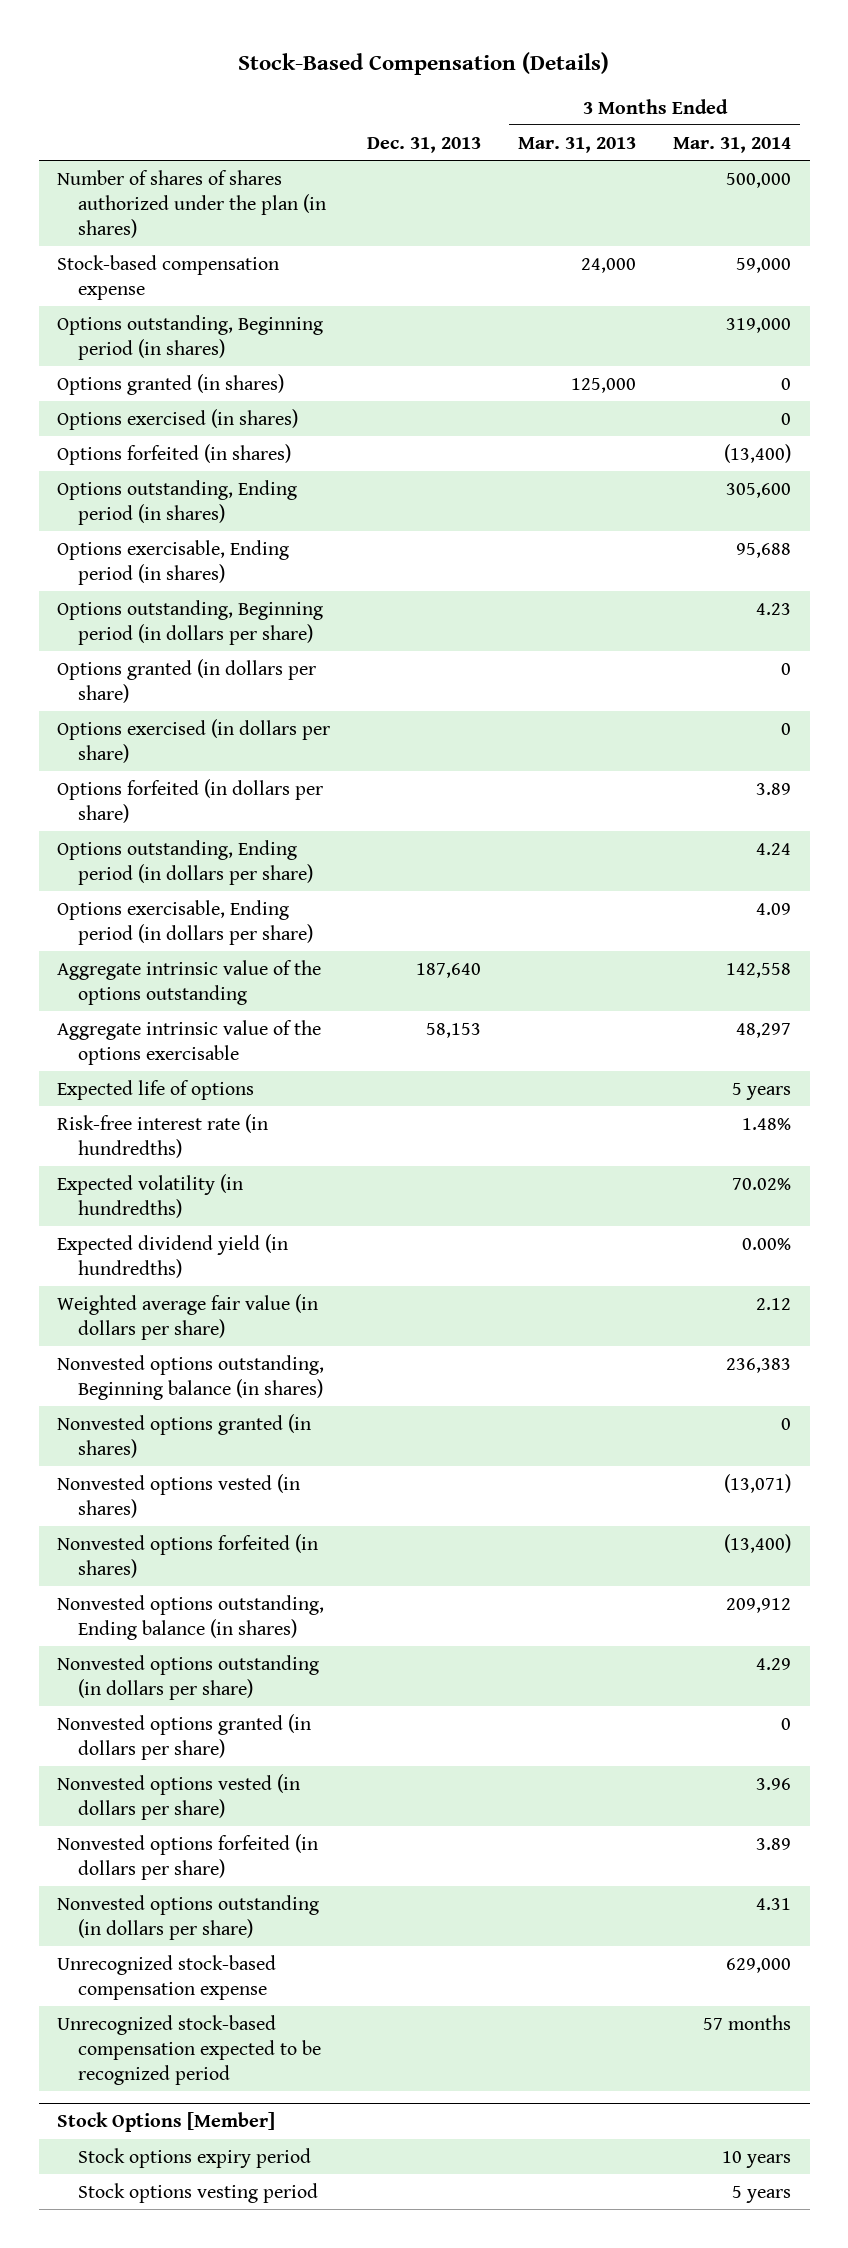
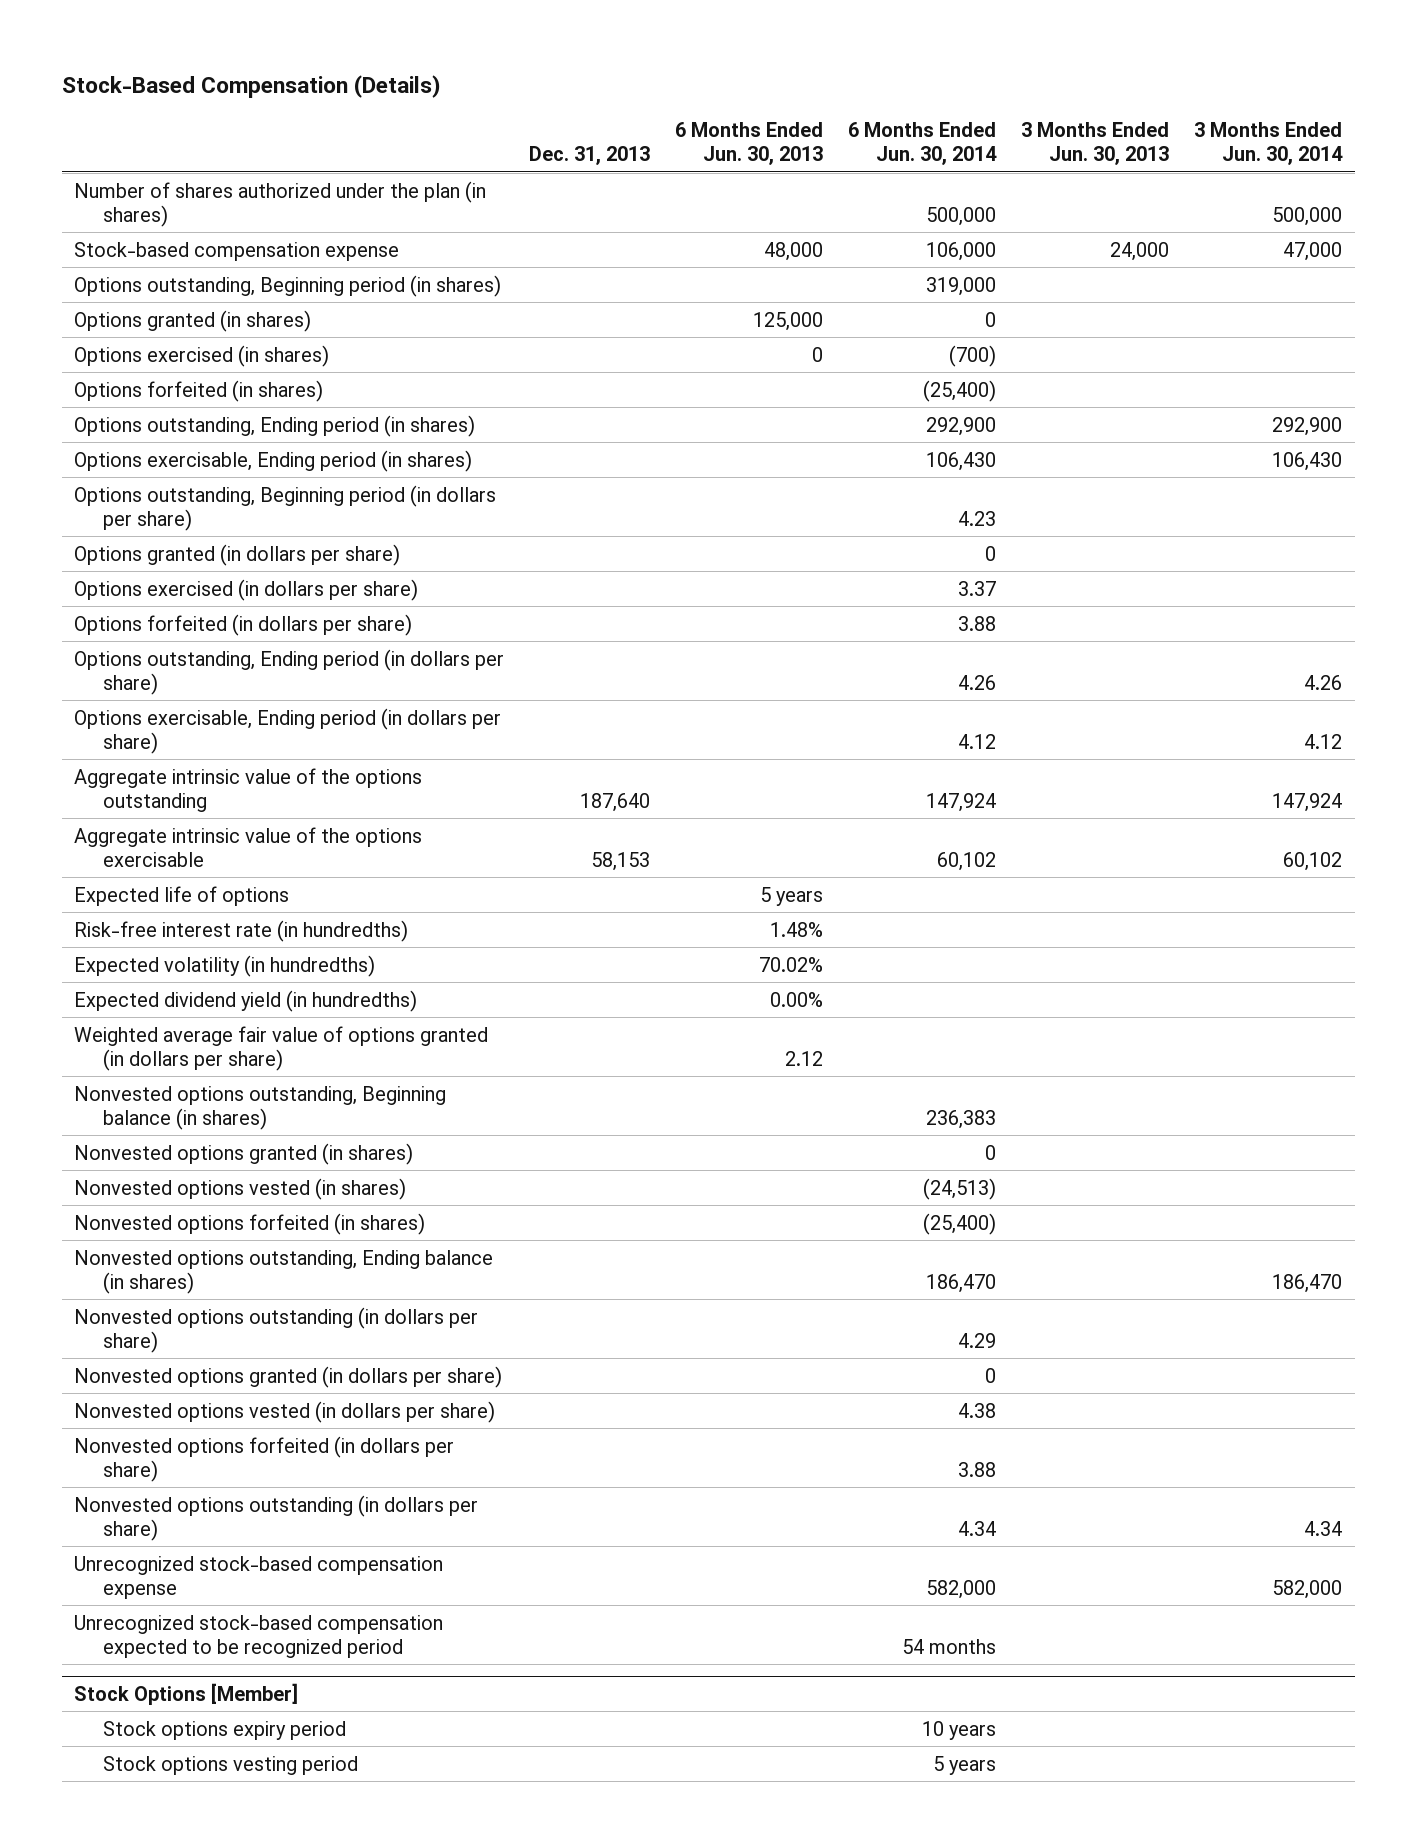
- | Dec. 31, 2013 | 3 Months Ended Mar. 31, 2013 | 3 Months Ended Mar. 31, 2014
+ | Dec. 31, 2013 | 6 Months Ended Jun. 30, 2013 | 6 Months Ended Jun. 30, 2014 | 3 Months Ended Jun. 30, 2013 | 3 Months Ended Jun. 30, 2014
- Number of shares of shares authorized under the plan (in shares) | | | 500,000
+ Number of shares authorized under the plan (in shares) | | | 500,000 | | 500,000
- Weighted average fair value (in dollars per share) | | | 2.12
+ Weighted average fair value of options granted (in dollars per share) | | 2.12 | | |

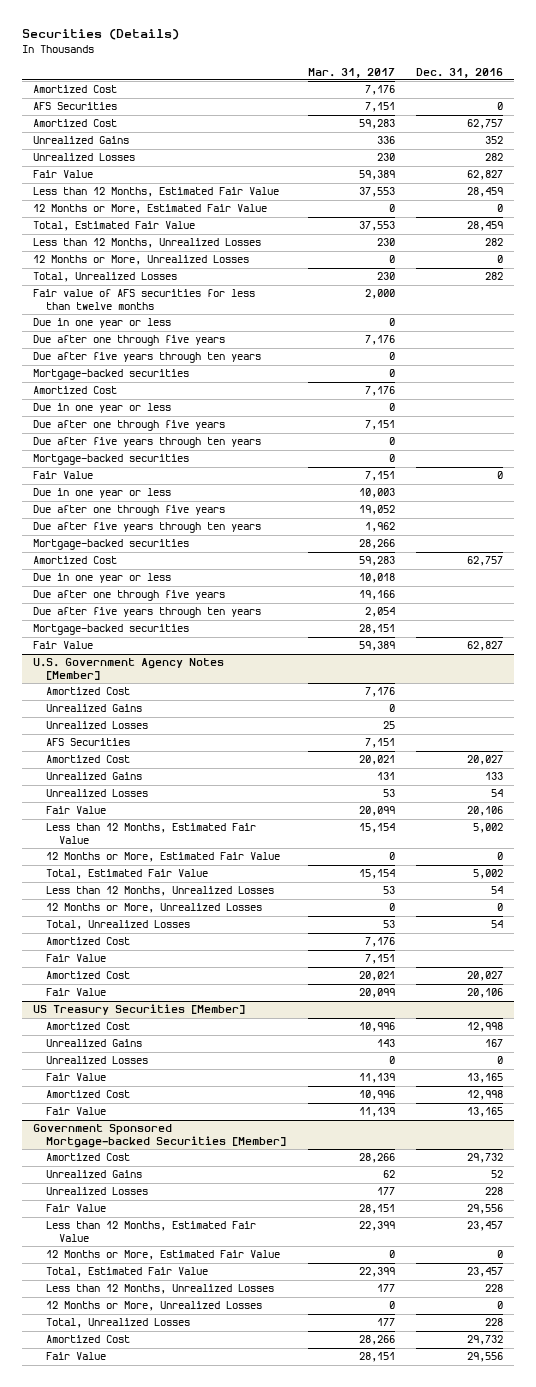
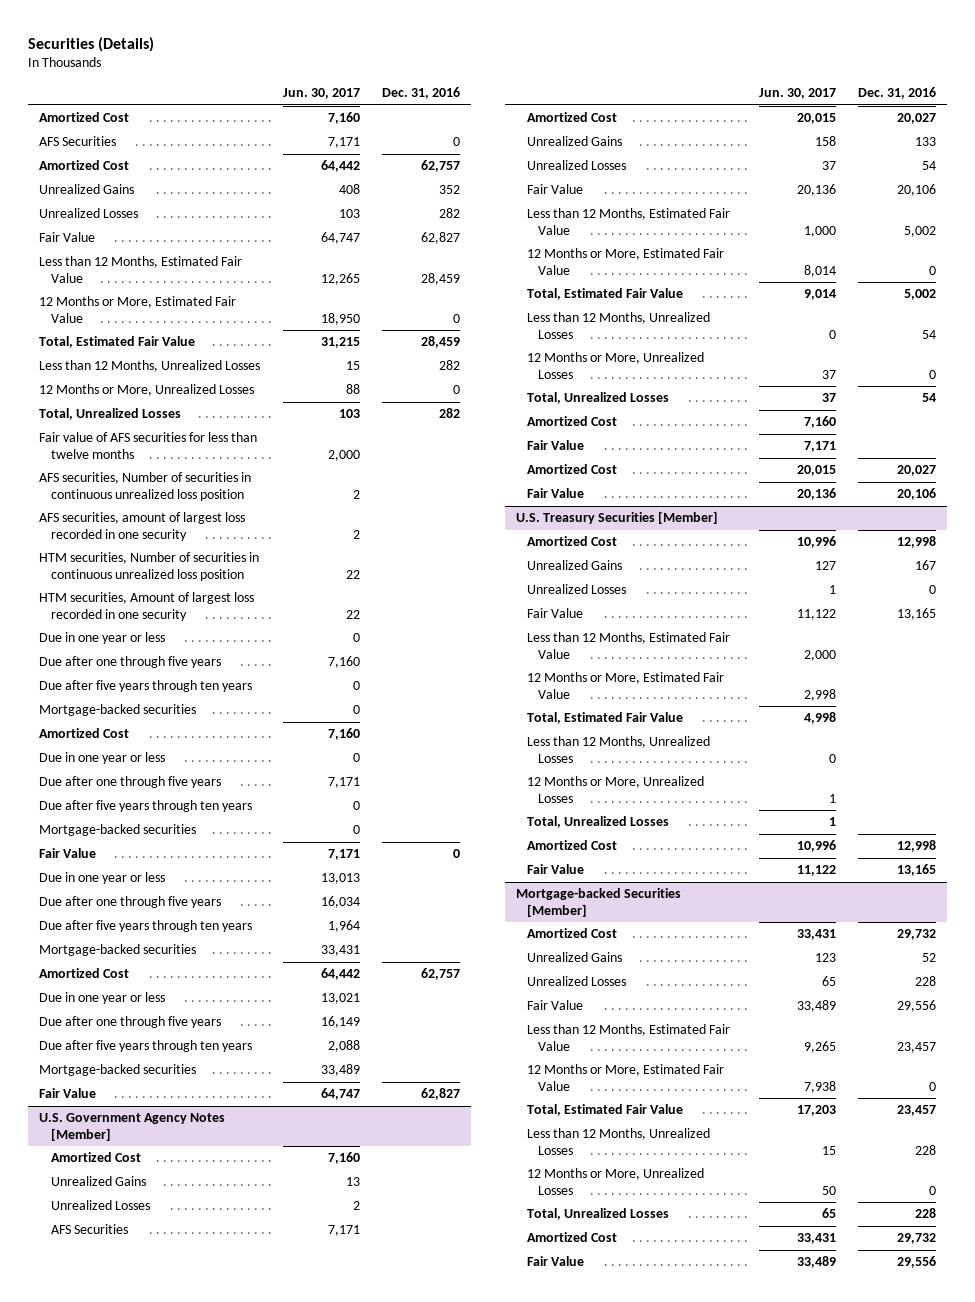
- | Mar. 31, 2017 | Dec. 31, 2016
+ | Jun. 30, 2017 | Dec. 31, 2016
+ AFS securities, Number of securities in continuous unrealized loss position | 2 |
+ AFS securities, amount of largest loss recorded in one security | 2 |
+ HTM securities, Number of securities in continuous unrealized loss position | 22 |
+ HTM securities, Amount of largest loss recorded in one security | 22 |
- US Treasury Securities [Member]
+ U.S. Treasury Securities [Member]
+ Less than 12 Months, Estimated Fair Value | 2,000 |
+ 12 Months or More, Estimated Fair Value | 2,998 |
+ Total, Estimated Fair Value | 4,998 |
+ Less than 12 Months, Unrealized Losses | 0 |
+ 12 Months or More, Unrealized Losses | 1 |
+ Total, Unrealized Losses | 1 |
- Government Sponsored Mortgage-backed Securities [Member]
+ Mortgage-backed Securities [Member]

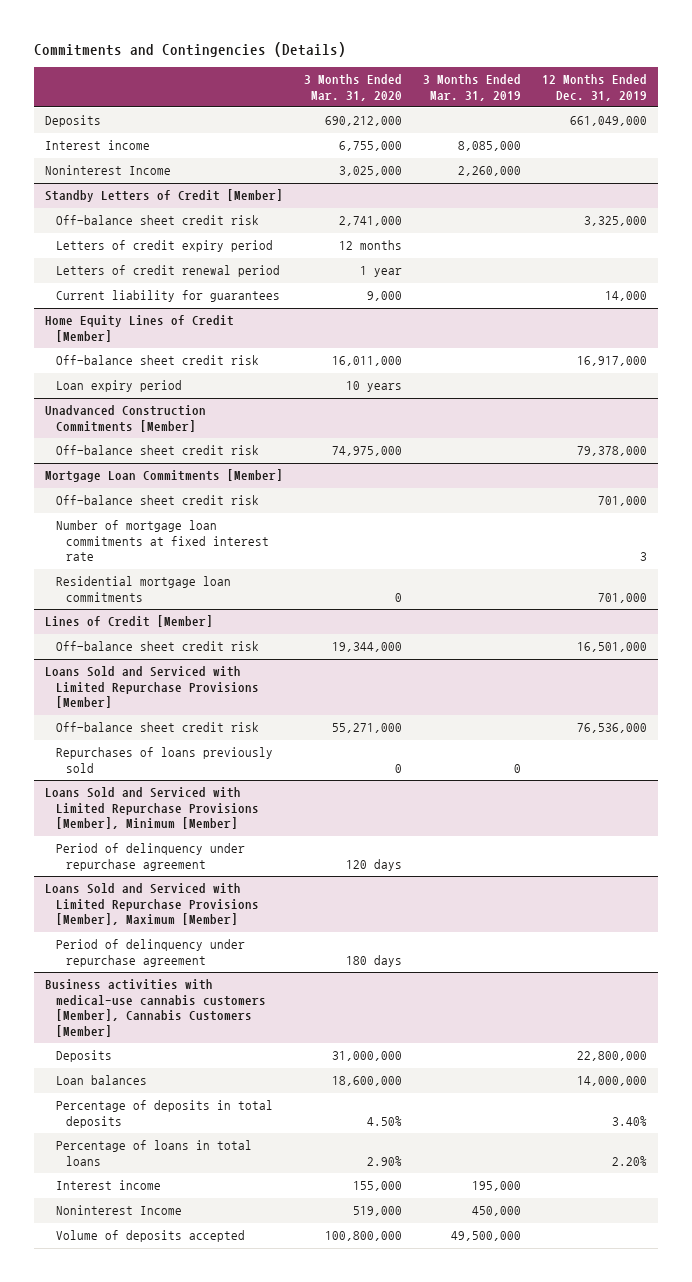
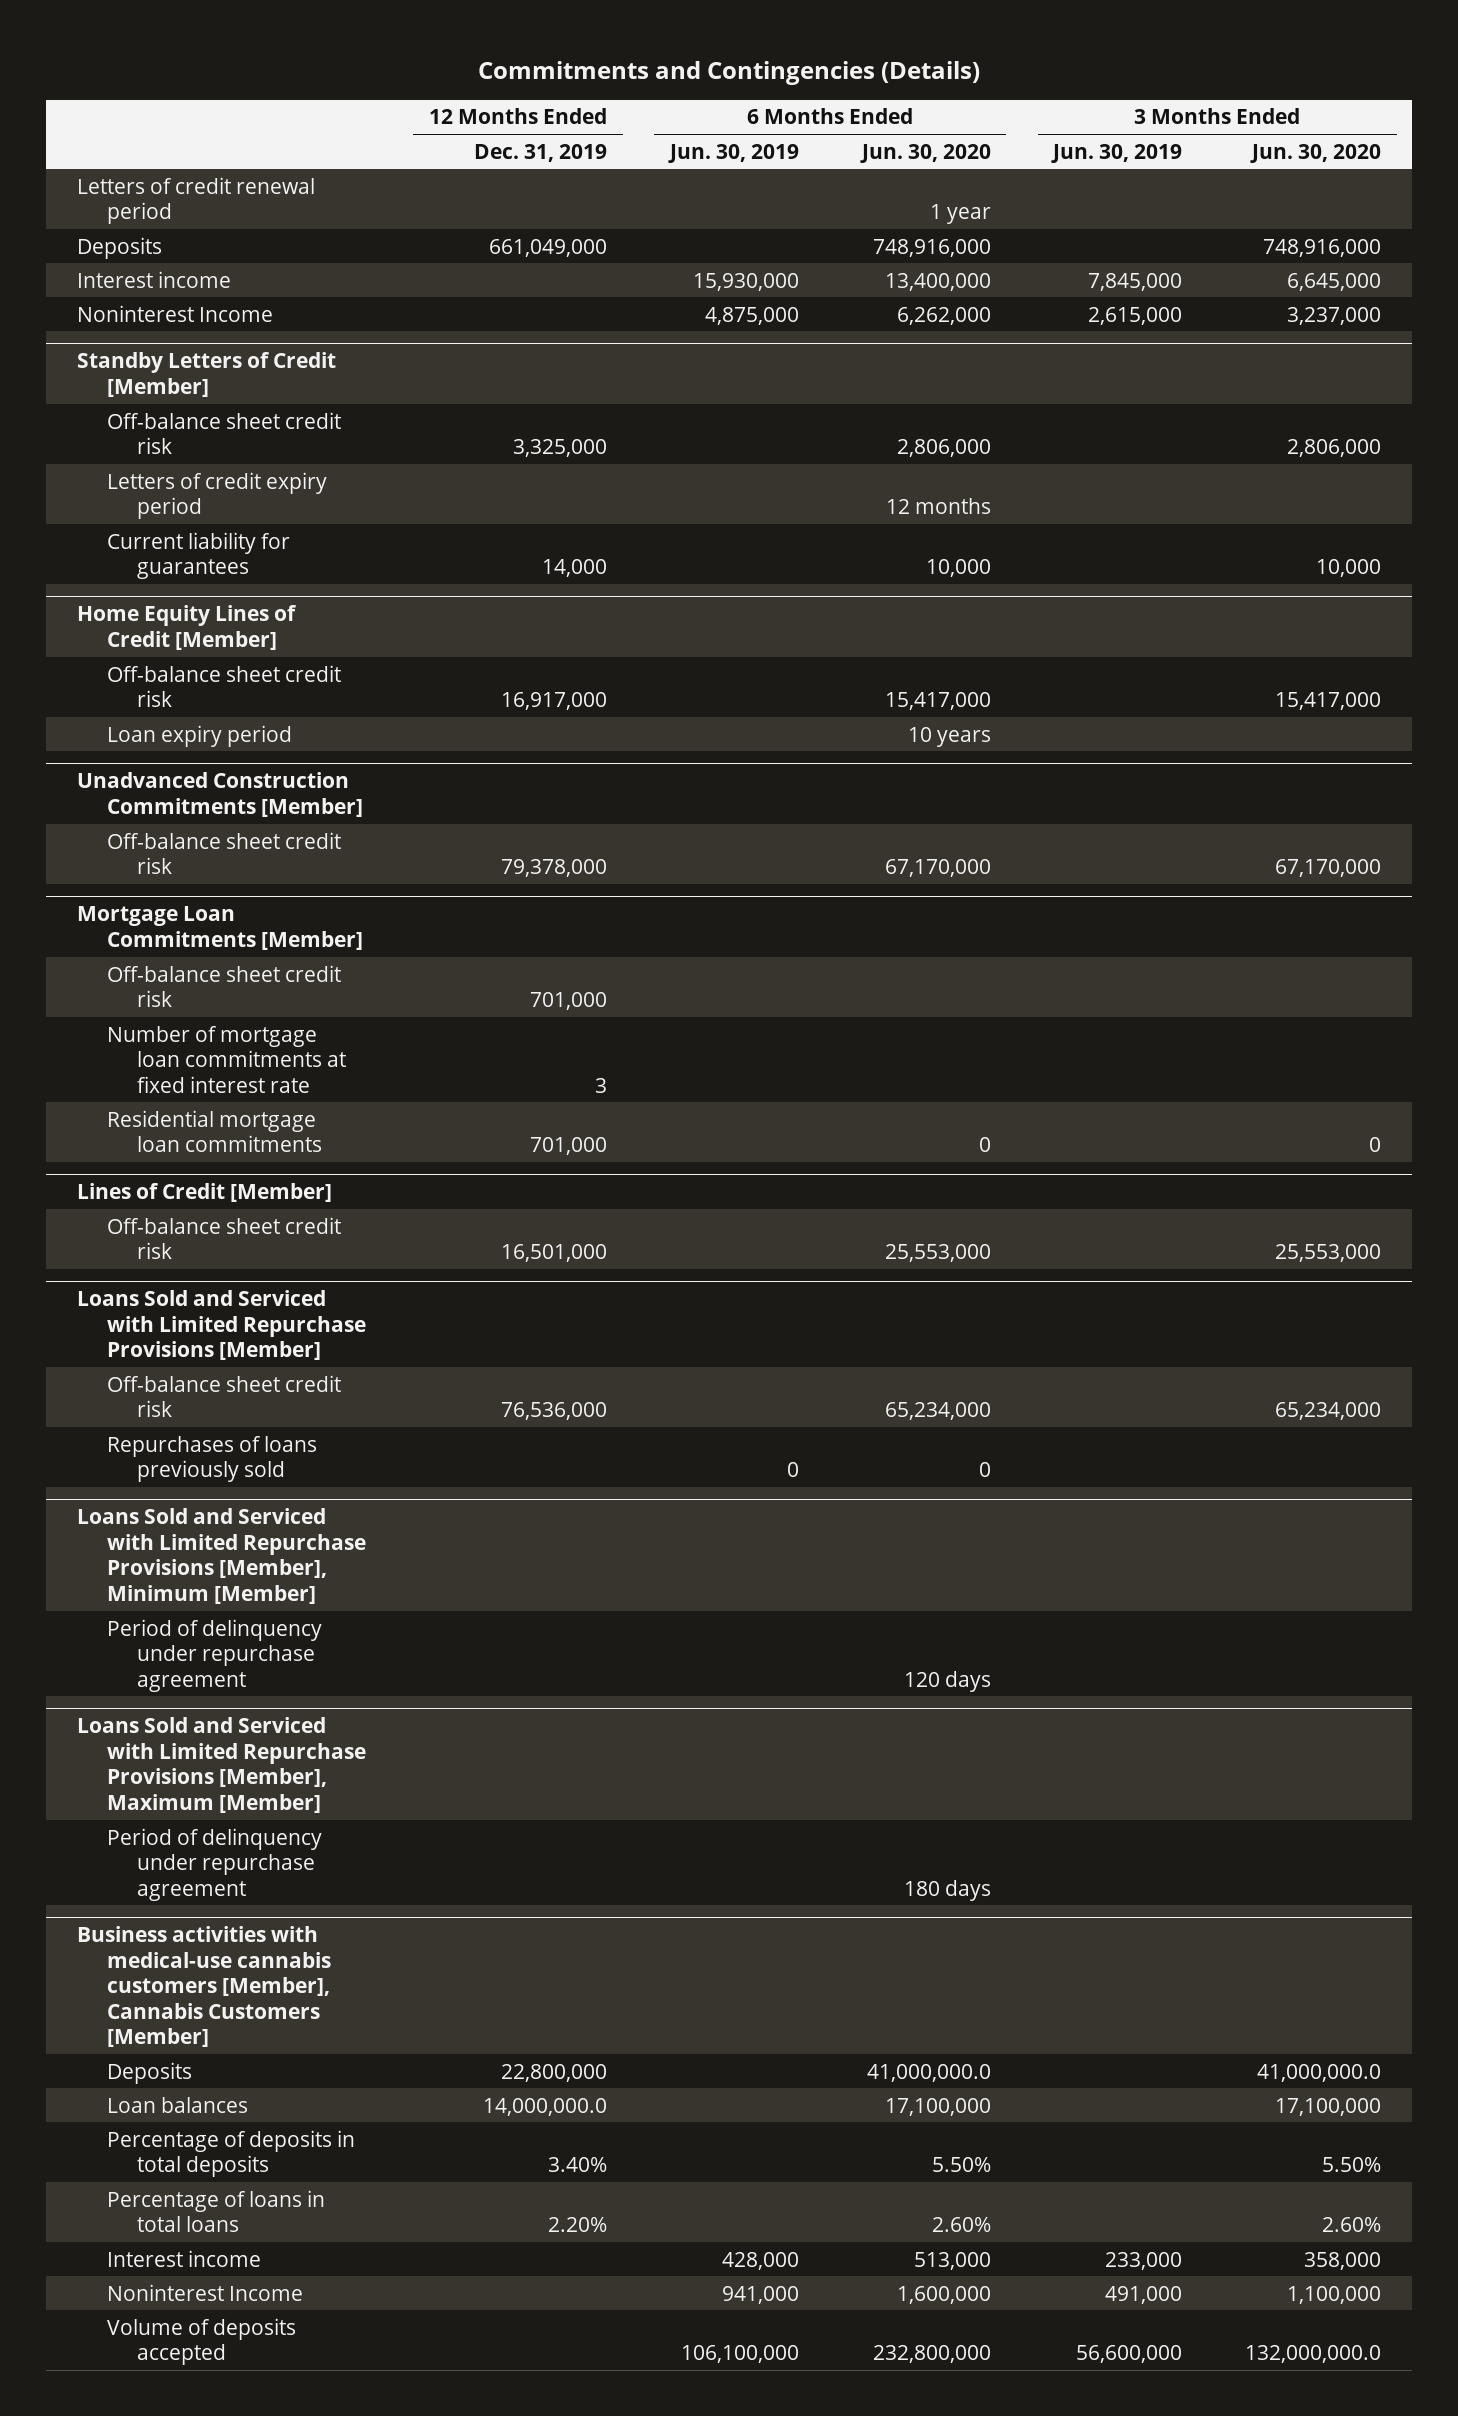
- | 3 Months Ended Mar. 31, 2020 | 3 Months Ended Mar. 31, 2019 | 12 Months Ended Dec. 31, 2019
+ | 12 Months Ended Dec. 31, 2019 | 6 Months Ended Jun. 30, 2019 | 6 Months Ended Jun. 30, 2020 | 3 Months Ended Jun. 30, 2019 | 3 Months Ended Jun. 30, 2020
+ Letters of credit renewal period | | | 1 year | |
@ Standby Letters of Credit [Member]
- Letters of credit renewal period | 1 year | |
@ Business activities with medical-use cannabis customers [Member], Cannabis Customers [Member]
- Loan balances | 18,600,000 | | 14,000,000
+ Loan balances | 14,000,000.0 | | 17,100,000 | | 17,100,000

